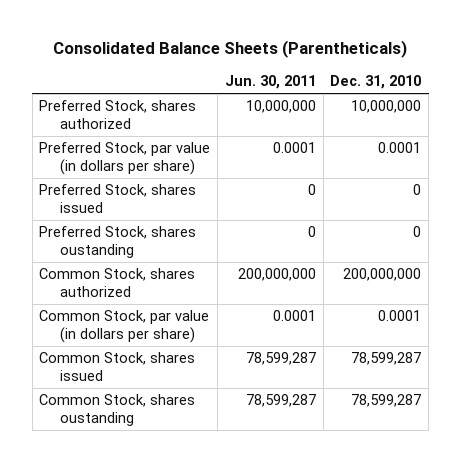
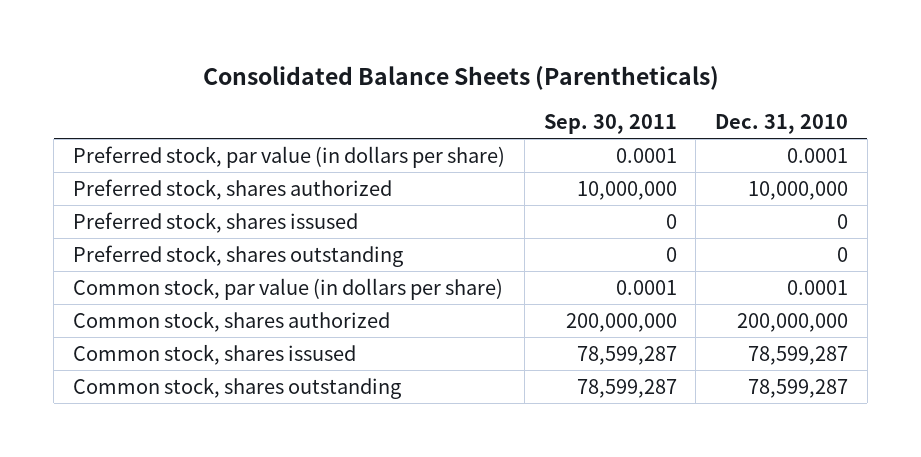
- | Jun. 30, 2011 | Dec. 31, 2010
+ | Sep. 30, 2011 | Dec. 31, 2010
- Preferred Stock, shares authorized | 10,000,000 | 10,000,000
- Preferred Stock, par value (in dollars per share) | 0.0001 | 0.0001
- Preferred Stock, shares issued | 0 | 0
- Preferred Stock, shares oustanding | 0 | 0
- Common Stock, shares authorized | 200,000,000 | 200,000,000
- Common Stock, par value (in dollars per share) | 0.0001 | 0.0001
- Common Stock, shares issued | 78,599,287 | 78,599,287
- Common Stock, shares oustanding | 78,599,287 | 78,599,287
+ Preferred stock, par value (in dollars per share) | 0.0001 | 0.0001
+ Preferred stock, shares authorized | 10,000,000 | 10,000,000
+ Preferred stock, shares issused | 0 | 0
+ Preferred stock, shares outstanding | 0 | 0
+ Common stock, par value (in dollars per share) | 0.0001 | 0.0001
+ Common stock, shares authorized | 200,000,000 | 200,000,000
+ Common stock, shares issused | 78,599,287 | 78,599,287
+ Common stock, shares outstanding | 78,599,287 | 78,599,287

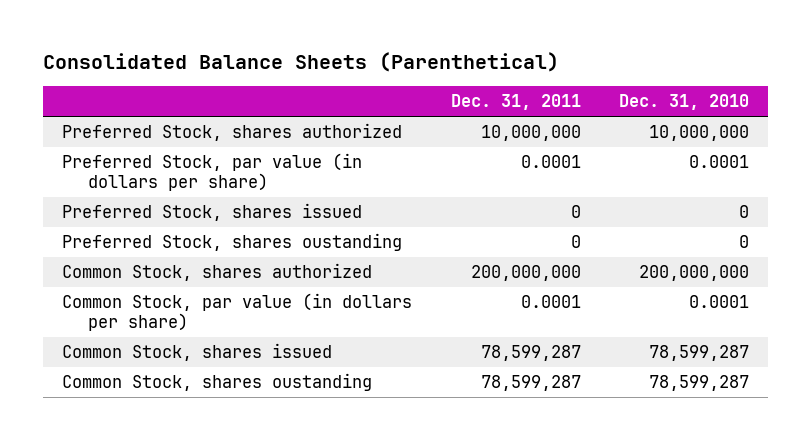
- Consolidated Balance Sheets (Parentheticals)
+ Consolidated Balance Sheets (Parenthetical)
- | Sep. 30, 2011 | Dec. 31, 2010
+ | Dec. 31, 2011 | Dec. 31, 2010
- Preferred stock, par value (in dollars per share) | 0.0001 | 0.0001
- Preferred stock, shares authorized | 10,000,000 | 10,000,000
- Preferred stock, shares issused | 0 | 0
- Preferred stock, shares outstanding | 0 | 0
- Common stock, par value (in dollars per share) | 0.0001 | 0.0001
- Common stock, shares authorized | 200,000,000 | 200,000,000
- Common stock, shares issused | 78,599,287 | 78,599,287
- Common stock, shares outstanding | 78,599,287 | 78,599,287
+ Preferred Stock, shares authorized | 10,000,000 | 10,000,000
+ Preferred Stock, par value (in dollars per share) | 0.0001 | 0.0001
+ Preferred Stock, shares issued | 0 | 0
+ Preferred Stock, shares oustanding | 0 | 0
+ Common Stock, shares authorized | 200,000,000 | 200,000,000
+ Common Stock, par value (in dollars per share) | 0.0001 | 0.0001
+ Common Stock, shares issued | 78,599,287 | 78,599,287
+ Common Stock, shares oustanding | 78,599,287 | 78,599,287

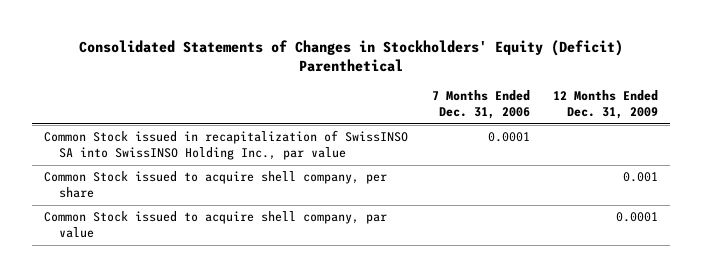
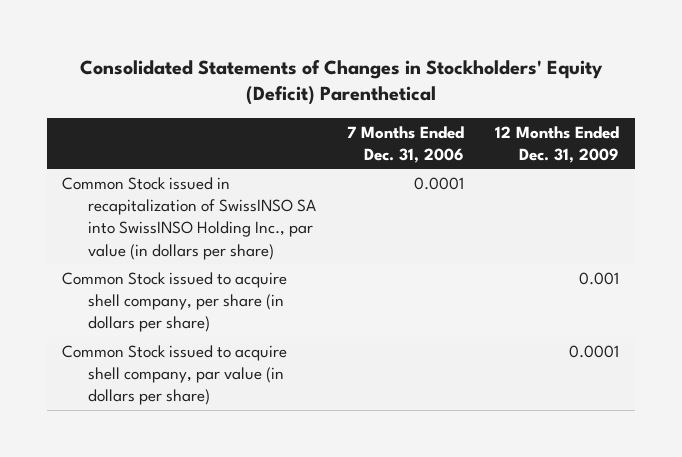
- Common Stock issued in recapitalization of SwissINSO SA into SwissINSO Holding Inc., par value | 0.0001 |
- Common Stock issued to acquire shell company, per share | | 0.001
- Common Stock issued to acquire shell company, par value | | 0.0001
+ Common Stock issued in recapitalization of SwissINSO SA into SwissINSO Holding Inc., par value (in dollars per share) | 0.0001 |
+ Common Stock issued to acquire shell company, per share (in dollars per share) | | 0.001
+ Common Stock issued to acquire shell company, par value (in dollars per share) | | 0.0001

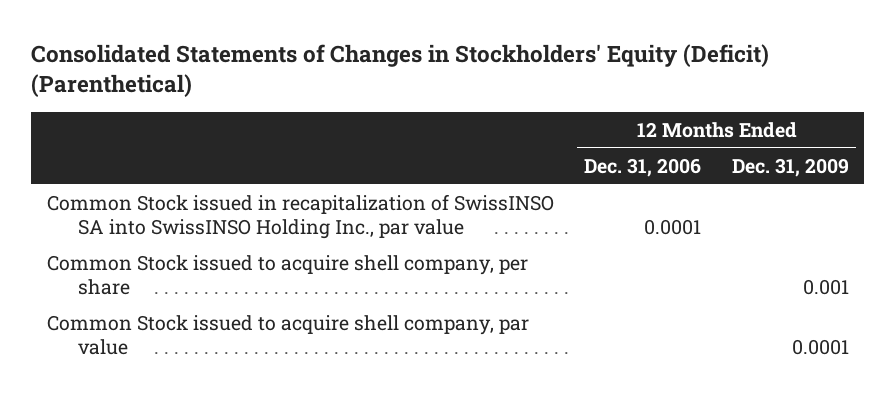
- Consolidated Statements of Changes in Stockholders' Equity (Deficit) Parenthetical
+ Consolidated Statements of Changes in Stockholders' Equity (Deficit) (Parenthetical)
- | 7 Months Ended Dec. 31, 2006 | 12 Months Ended Dec. 31, 2009
+ | 12 Months Ended Dec. 31, 2006 | 12 Months Ended Dec. 31, 2009
- Common Stock issued in recapitalization of SwissINSO SA into SwissINSO Holding Inc., par value (in dollars per share) | 0.0001 |
- Common Stock issued to acquire shell company, per share (in dollars per share) | | 0.001
- Common Stock issued to acquire shell company, par value (in dollars per share) | | 0.0001
+ Common Stock issued in recapitalization of SwissINSO SA into SwissINSO Holding Inc., par value | 0.0001 |
+ Common Stock issued to acquire shell company, per share | | 0.001
+ Common Stock issued to acquire shell company, par value | | 0.0001

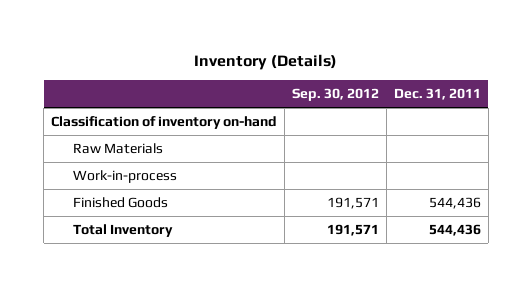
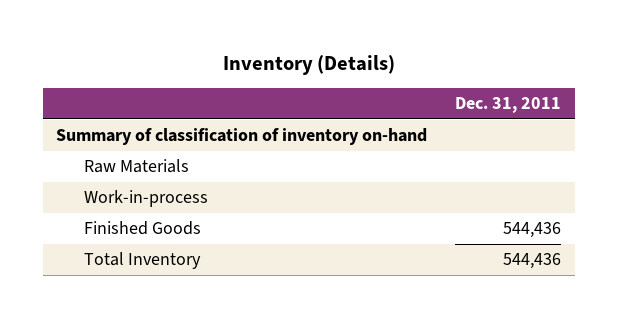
- | Sep. 30, 2012 | Dec. 31, 2011
+ | Dec. 31, 2011
- Classification of inventory on-hand
+ Summary of classification of inventory on-hand

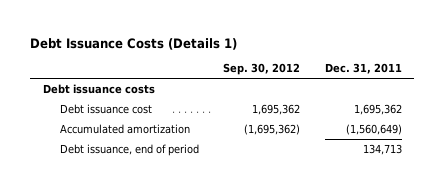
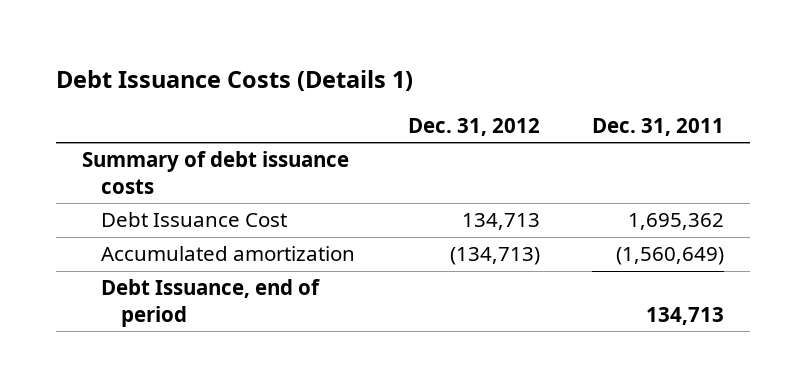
- | Sep. 30, 2012 | Dec. 31, 2011
+ | Dec. 31, 2012 | Dec. 31, 2011
- Debt issuance costs
- Debt issuance cost | 1,695,362 | 1,695,362
+ Summary of debt issuance costs
+ Debt Issuance Cost | 134,713 | 1,695,362
- Debt issuance, end of period | | 134,713
+ Debt Issuance, end of period | | 134,713

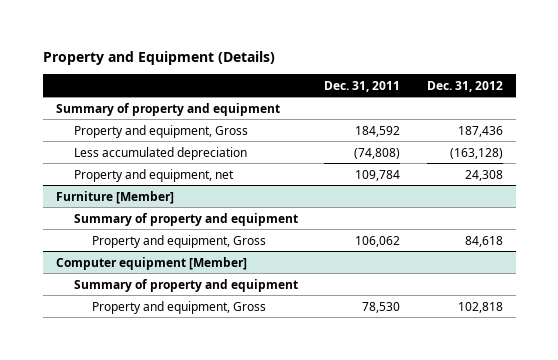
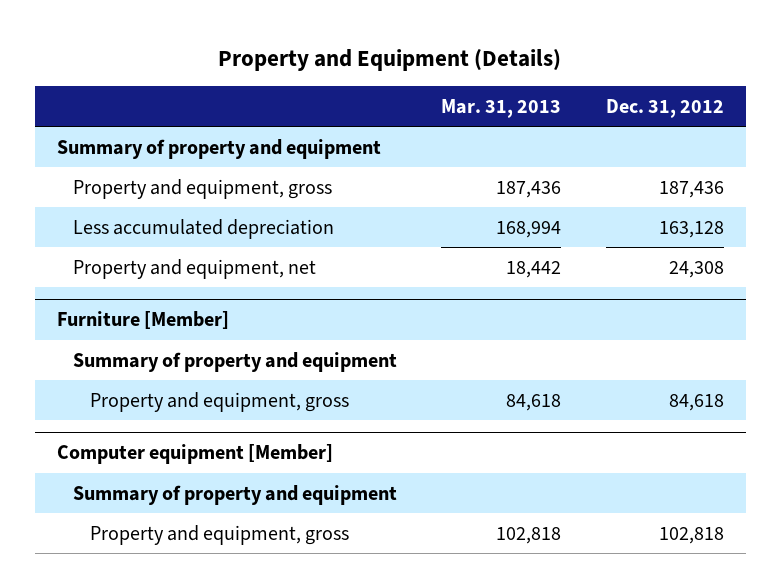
- | Dec. 31, 2011 | Dec. 31, 2012
+ | Mar. 31, 2013 | Dec. 31, 2012
- Property and equipment, Gross | 184,592 | 187,436
- Less accumulated depreciation | (74,808) | (163,128)
+ Property and equipment, gross | 187,436 | 187,436
+ Less accumulated depreciation | 168,994 | 163,128
@ Furniture [Member]
- Property and equipment, Gross | 106,062 | 84,618
+ Property and equipment, gross | 84,618 | 84,618
@ Computer equipment [Member]
- Property and equipment, Gross | 78,530 | 102,818
+ Property and equipment, gross | 102,818 | 102,818

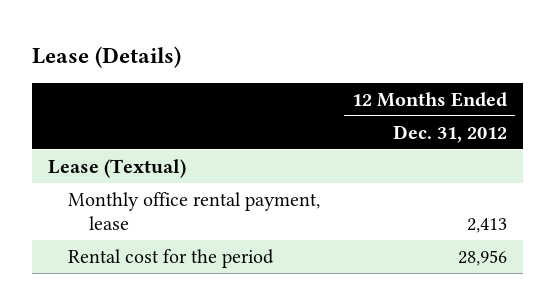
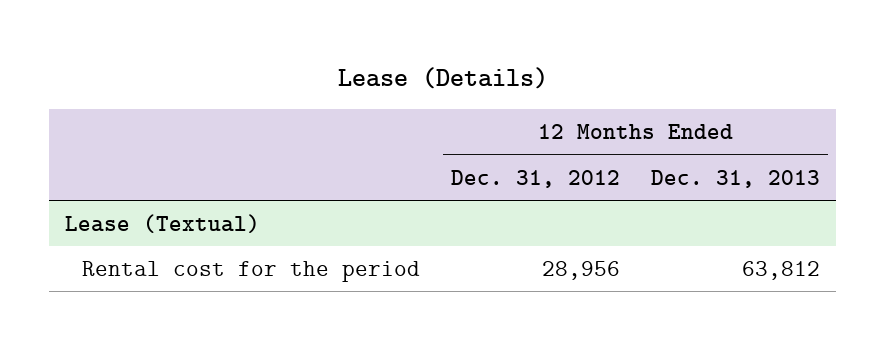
- | 12 Months Ended Dec. 31, 2012
+ | 12 Months Ended Dec. 31, 2012 | 12 Months Ended Dec. 31, 2013
- Monthly office rental payment, lease | 2,413

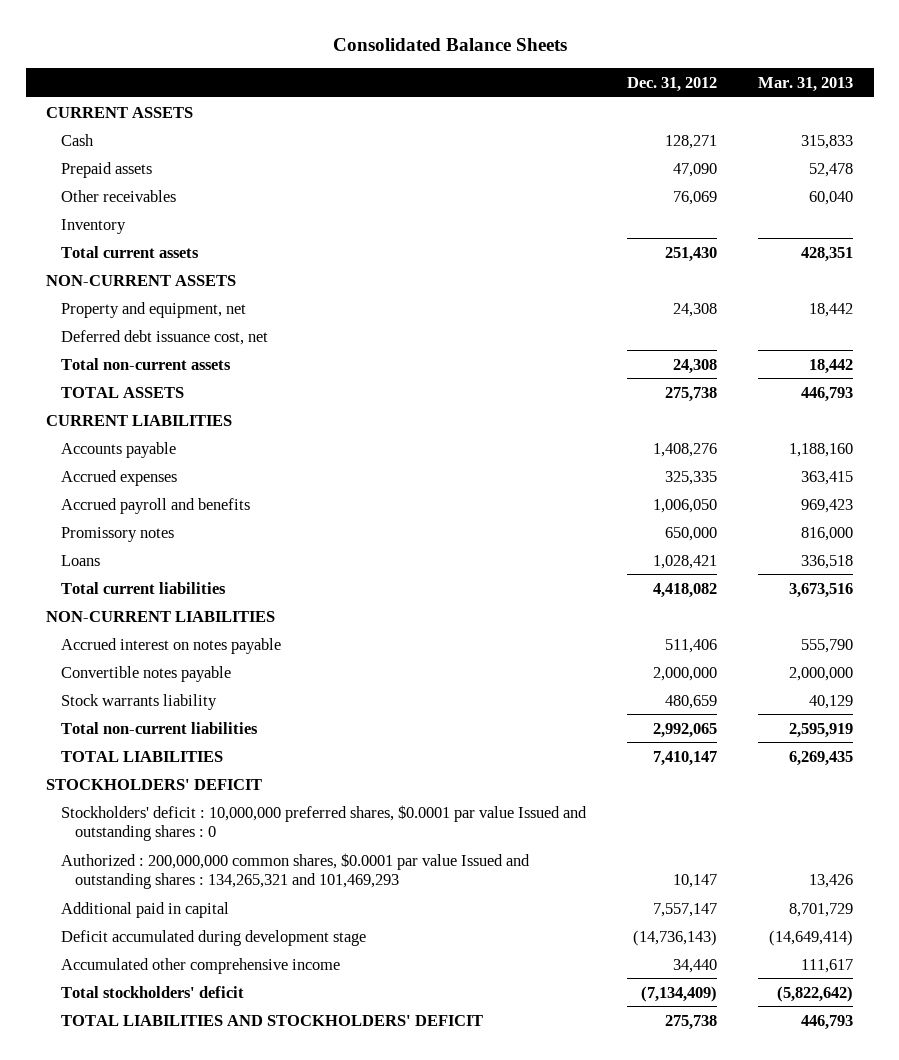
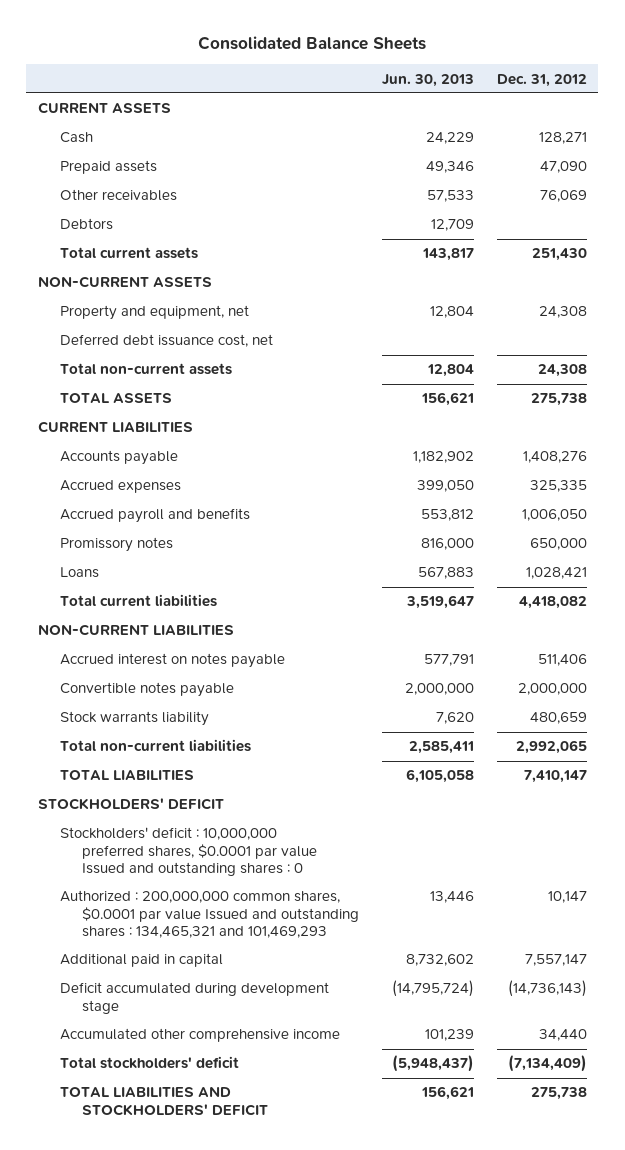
- | Dec. 31, 2012 | Mar. 31, 2013
+ | Jun. 30, 2013 | Dec. 31, 2012
- Inventory
+ Debtors | 12,709 |
- Authorized : 200,000,000 common shares, $0.0001 par value Issued and outstanding shares : 134,265,321 and 101,469,293 | 10,147 | 13,426
+ Authorized : 200,000,000 common shares, $0.0001 par value Issued and outstanding shares : 134,465,321 and 101,469,293 | 13,446 | 10,147

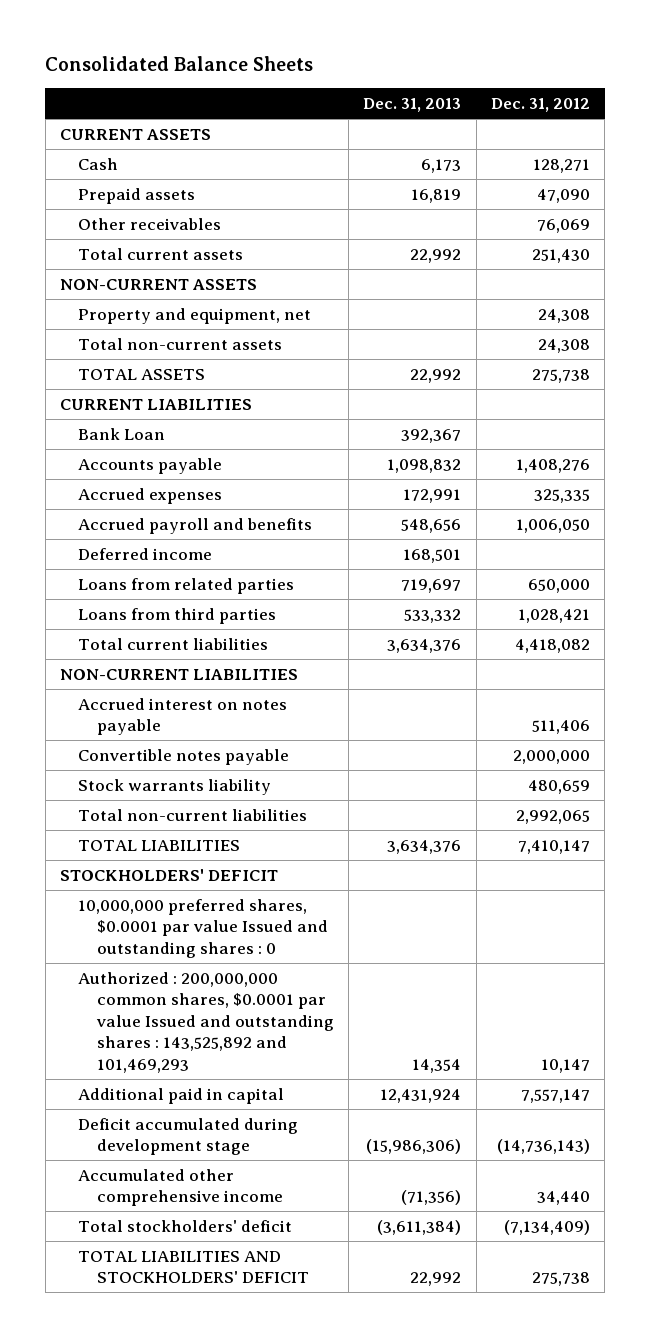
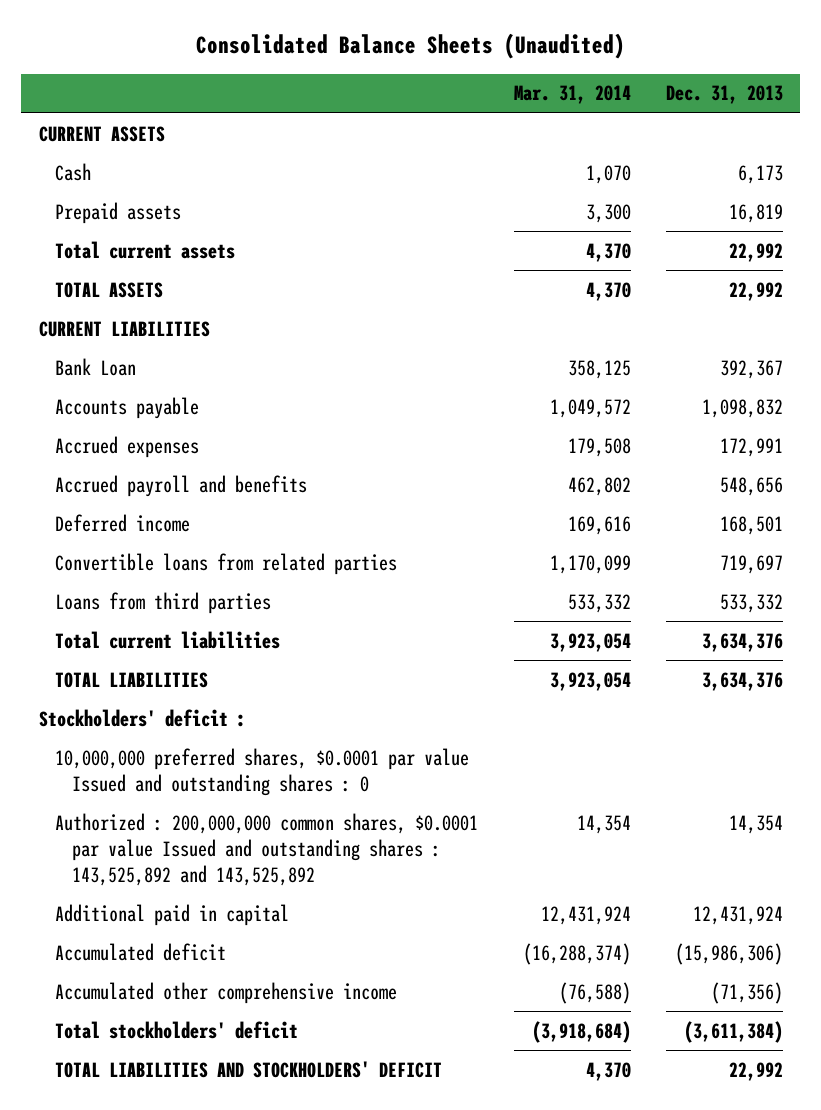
- Consolidated Balance Sheets
+ Consolidated Balance Sheets (Unaudited)
- | Dec. 31, 2013 | Dec. 31, 2012
+ | Mar. 31, 2014 | Dec. 31, 2013
- Other receivables | | 76,069
- NON-CURRENT ASSETS
- Property and equipment, net | | 24,308
- Total non-current assets | | 24,308
- Loans from related parties | 719,697 | 650,000
+ Convertible loans from related parties | 1,170,099 | 719,697
- NON-CURRENT LIABILITIES
- Accrued interest on notes payable | | 511,406
- Convertible notes payable | | 2,000,000
- Stock warrants liability | | 480,659
- Total non-current liabilities | | 2,992,065
- STOCKHOLDERS' DEFICIT
+ Stockholders' deficit :
- Authorized : 200,000,000 common shares, $0.0001 par value Issued and outstanding shares : 143,525,892 and 101,469,293 | 14,354 | 10,147
+ Authorized : 200,000,000 common shares, $0.0001 par value Issued and outstanding shares : 143,525,892 and 143,525,892 | 14,354 | 14,354
- Deficit accumulated during development stage | (15,986,306) | (14,736,143)
+ Accumulated deficit | (16,288,374) | (15,986,306)

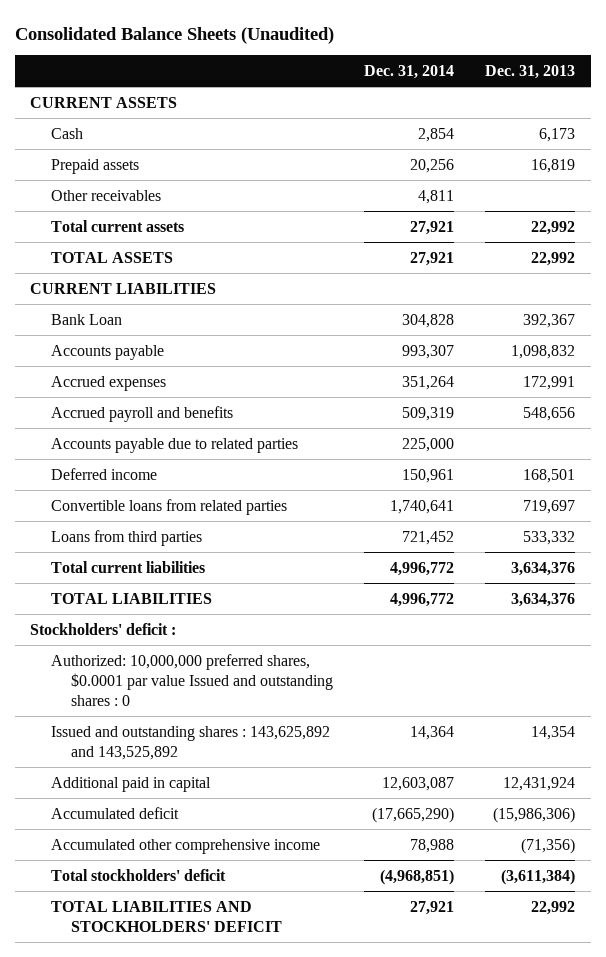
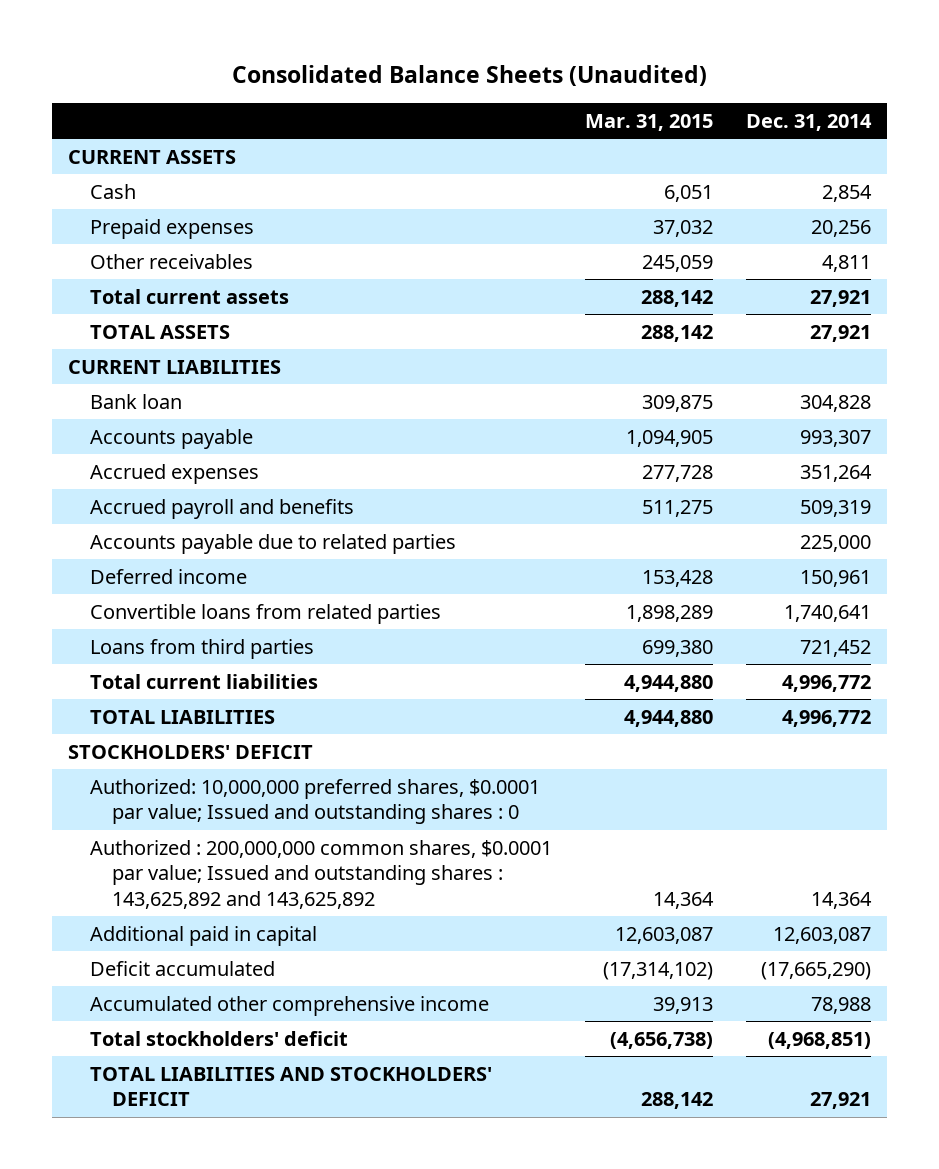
- | Dec. 31, 2014 | Dec. 31, 2013
+ | Mar. 31, 2015 | Dec. 31, 2014
- Prepaid assets | 20,256 | 16,819
+ Prepaid expenses | 37,032 | 20,256
- Bank Loan | 304,828 | 392,367
+ Bank loan | 309,875 | 304,828
- Stockholders' deficit :
- Authorized: 10,000,000 preferred shares, $0.0001 par value Issued and outstanding shares : 0
- Issued and outstanding shares : 143,625,892 and 143,525,892 | 14,364 | 14,354
+ STOCKHOLDERS' DEFICIT
+ Authorized: 10,000,000 preferred shares, $0.0001 par value; Issued and outstanding shares : 0
+ Authorized : 200,000,000 common shares, $0.0001 par value; Issued and outstanding shares : 143,625,892 and 143,625,892 | 14,364 | 14,364
- Accumulated deficit | (17,665,290) | (15,986,306)
+ Deficit accumulated | (17,314,102) | (17,665,290)

